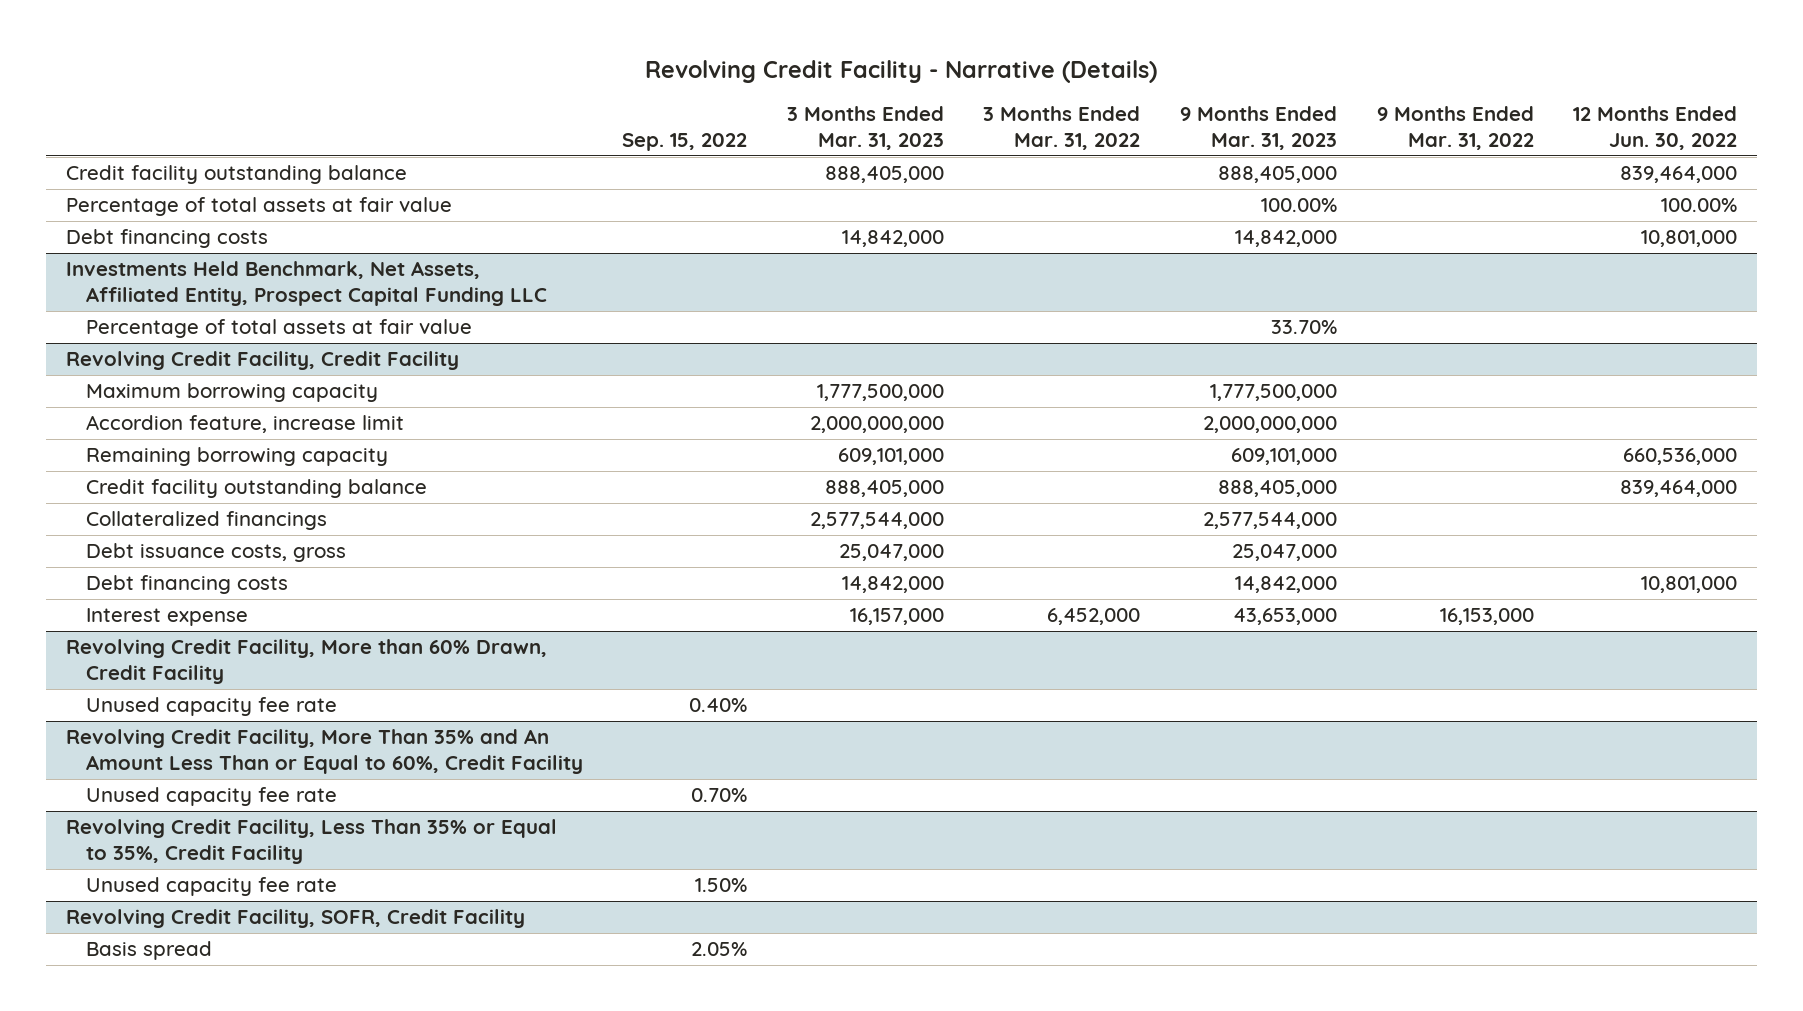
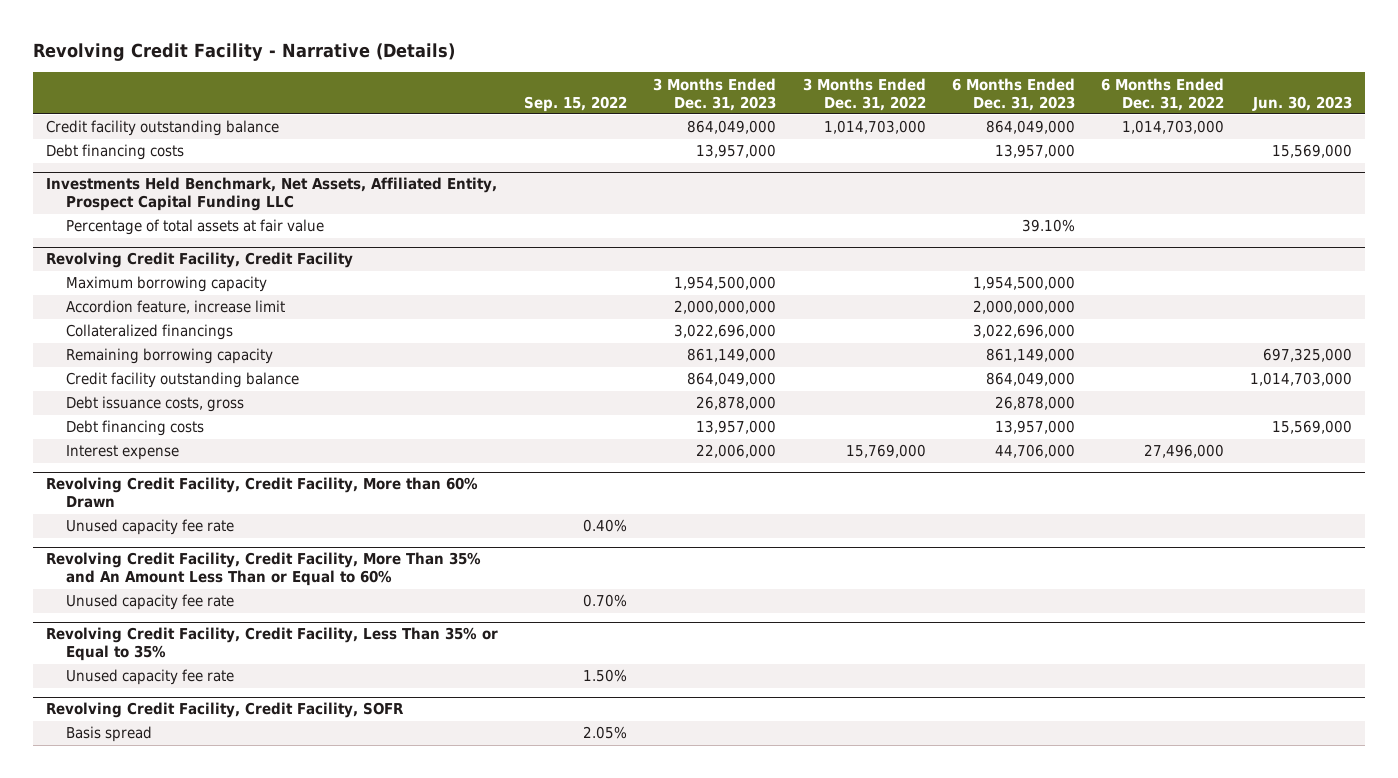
- | Sep. 15, 2022 | 3 Months Ended Mar. 31, 2023 | 3 Months Ended Mar. 31, 2022 | 9 Months Ended Mar. 31, 2023 | 9 Months Ended Mar. 31, 2022 | 12 Months Ended Jun. 30, 2022
+ | Sep. 15, 2022 | 3 Months Ended Dec. 31, 2023 | 3 Months Ended Dec. 31, 2022 | 6 Months Ended Dec. 31, 2023 | 6 Months Ended Dec. 31, 2022 | Jun. 30, 2023
- Percentage of total assets at fair value | | | | 100.00% | | 100.00%
@ Revolving Credit Facility, Credit Facility
moved up: Collateralized financings | | 3,022,696,000 | | 3,022,696,000 | |
- Revolving Credit Facility, More than 60% Drawn, Credit Facility
+ Revolving Credit Facility, Credit Facility, More than 60% Drawn
- Revolving Credit Facility, More Than 35% and An Amount Less Than or Equal to 60%, Credit Facility
+ Revolving Credit Facility, Credit Facility, More Than 35% and An Amount Less Than or Equal to 60%
- Revolving Credit Facility, Less Than 35% or Equal to 35%, Credit Facility
+ Revolving Credit Facility, Credit Facility, Less Than 35% or Equal to 35%
- Revolving Credit Facility, SOFR, Credit Facility
+ Revolving Credit Facility, Credit Facility, SOFR

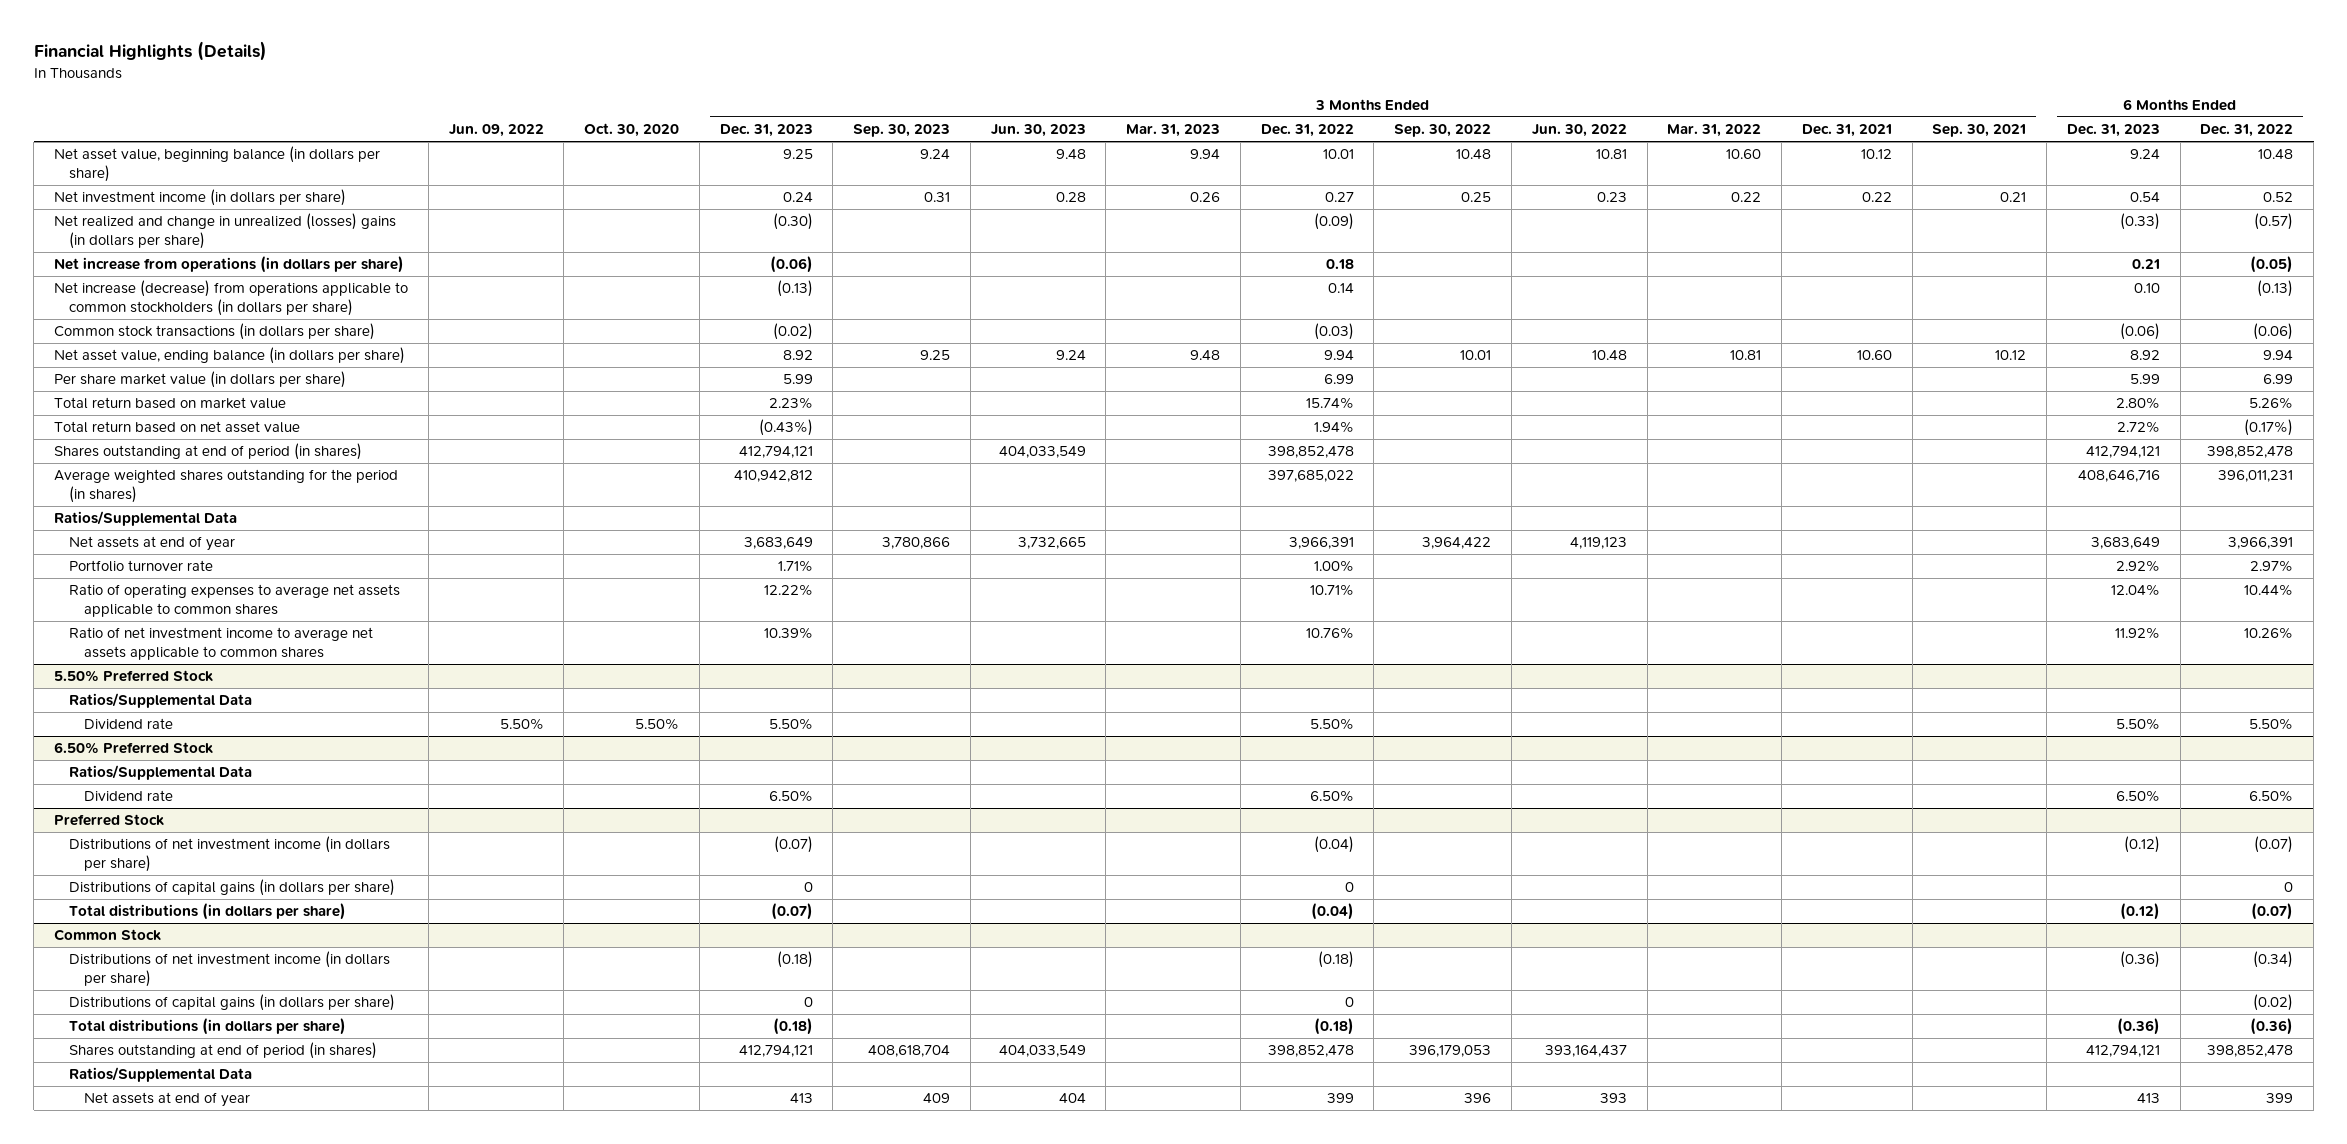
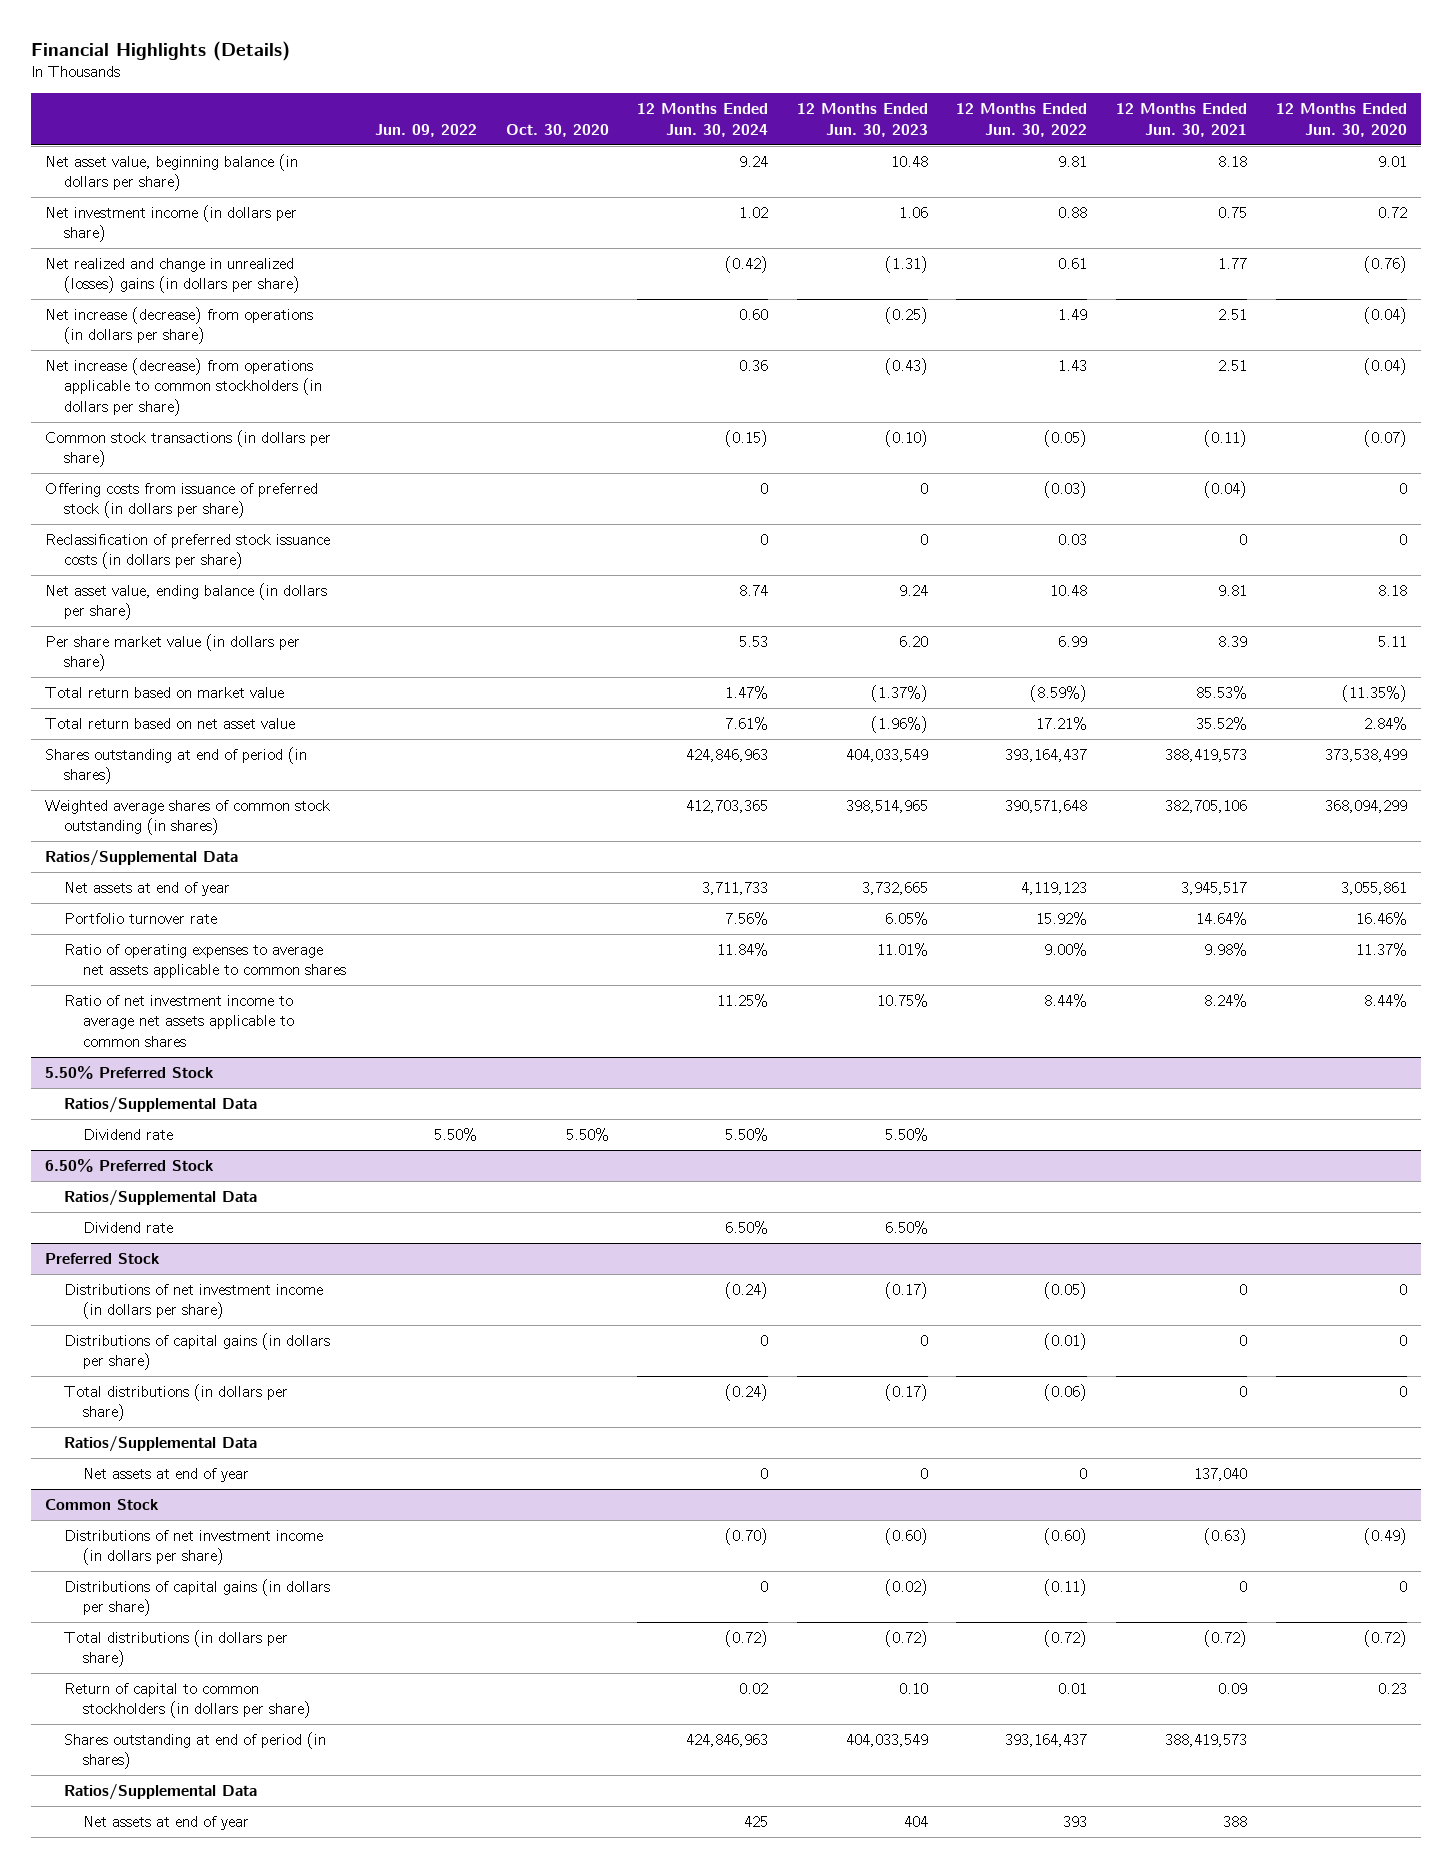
- | Jun. 09, 2022 | Oct. 30, 2020 | 3 Months Ended Dec. 31, 2023 | 3 Months Ended Sep. 30, 2023 | 3 Months Ended Jun. 30, 2023 | 3 Months Ended Mar. 31, 2023 | 3 Months Ended Dec. 31, 2022 | 3 Months Ended Sep. 30, 2022 | 3 Months Ended Jun. 30, 2022 | 3 Months Ended Mar. 31, 2022 | 3 Months Ended Dec. 31, 2021 | 3 Months Ended Sep. 30, 2021 | 6 Months Ended Dec. 31, 2023 | 6 Months Ended Dec. 31, 2022
+ | Jun. 09, 2022 | Oct. 30, 2020 | 12 Months Ended Jun. 30, 2024 | 12 Months Ended Jun. 30, 2023 | 12 Months Ended Jun. 30, 2022 | 12 Months Ended Jun. 30, 2021 | 12 Months Ended Jun. 30, 2020
- Net increase from operations (in dollars per share) | | | (0.06) | | | | 0.18 | | | | | | 0.21 | (0.05)
+ Net increase (decrease) from operations (in dollars per share) | | | 0.60 | (0.25) | 1.49 | 2.51 | (0.04)
+ Offering costs from issuance of preferred stock (in dollars per share) | | | 0 | 0 | (0.03) | (0.04) | 0
+ Reclassification of preferred stock issuance costs (in dollars per share) | | | 0 | 0 | 0.03 | 0 | 0
- Average weighted shares outstanding for the period (in shares) | | | 410,942,812 | | | | 397,685,022 | | | | | | 408,646,716 | 396,011,231
+ Weighted average shares of common stock outstanding (in shares) | | | 412,703,365 | 398,514,965 | 390,571,648 | 382,705,106 | 368,094,299
@ Preferred Stock
+ Ratios/Supplemental Data
+ Net assets at end of year | | | 0 | 0 | 0 | 137,040 |
@ Common Stock
+ Return of capital to common stockholders (in dollars per share) | | | 0.02 | 0.10 | 0.01 | 0.09 | 0.23

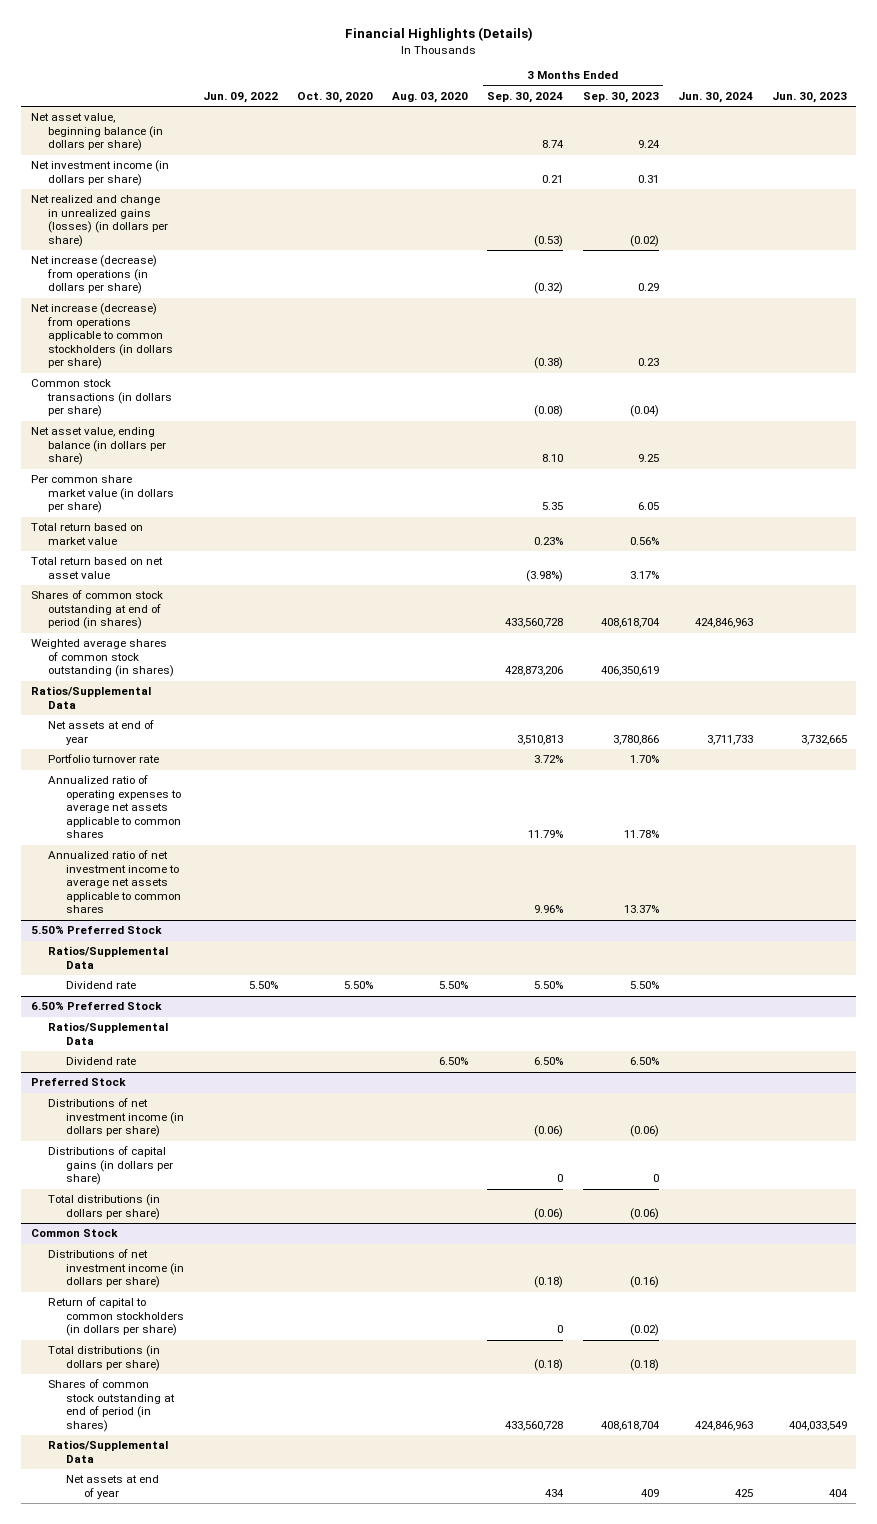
- | Jun. 09, 2022 | Oct. 30, 2020 | 12 Months Ended Jun. 30, 2024 | 12 Months Ended Jun. 30, 2023 | 12 Months Ended Jun. 30, 2022 | 12 Months Ended Jun. 30, 2021 | 12 Months Ended Jun. 30, 2020
+ | Jun. 09, 2022 | Oct. 30, 2020 | Aug. 03, 2020 | 3 Months Ended Sep. 30, 2024 | 3 Months Ended Sep. 30, 2023 | Jun. 30, 2024 | Jun. 30, 2023
- Net realized and change in unrealized (losses) gains (in dollars per share) | | | (0.42) | (1.31) | 0.61 | 1.77 | (0.76)
+ Net realized and change in unrealized gains (losses) (in dollars per share) | | | | (0.53) | (0.02) | |
- Offering costs from issuance of preferred stock (in dollars per share) | | | 0 | 0 | (0.03) | (0.04) | 0
- Reclassification of preferred stock issuance costs (in dollars per share) | | | 0 | 0 | 0.03 | 0 | 0
- Per share market value (in dollars per share) | | | 5.53 | 6.20 | 6.99 | 8.39 | 5.11
+ Per common share market value (in dollars per share) | | | | 5.35 | 6.05 | |
- Shares outstanding at end of period (in shares) | | | 424,846,963 | 404,033,549 | 393,164,437 | 388,419,573 | 373,538,499
+ Shares of common stock outstanding at end of period (in shares) | | | | 433,560,728 | 408,618,704 | 424,846,963 |
- Ratio of operating expenses to average net assets applicable to common shares | | | 11.84% | 11.01% | 9.00% | 9.98% | 11.37%
- Ratio of net investment income to average net assets applicable to common shares | | | 11.25% | 10.75% | 8.44% | 8.24% | 8.44%
+ Annualized ratio of operating expenses to average net assets applicable to common shares | | | | 11.79% | 11.78% | |
+ Annualized ratio of net investment income to average net assets applicable to common shares | | | | 9.96% | 13.37% | |
@ Preferred Stock
- Ratios/Supplemental Data
- Net assets at end of year | | | 0 | 0 | 0 | 137,040 |
@ Common Stock
- Distributions of capital gains (in dollars per share) | | | 0 | (0.02) | (0.11) | 0 | 0
- Shares outstanding at end of period (in shares) | | | 424,846,963 | 404,033,549 | 393,164,437 | 388,419,573 |
moved down: Total distributions (in dollars per share) | | | | (0.18) | (0.18) | |
+ Shares of common stock outstanding at end of period (in shares) | | | | 433,560,728 | 408,618,704 | 424,846,963 | 404,033,549

